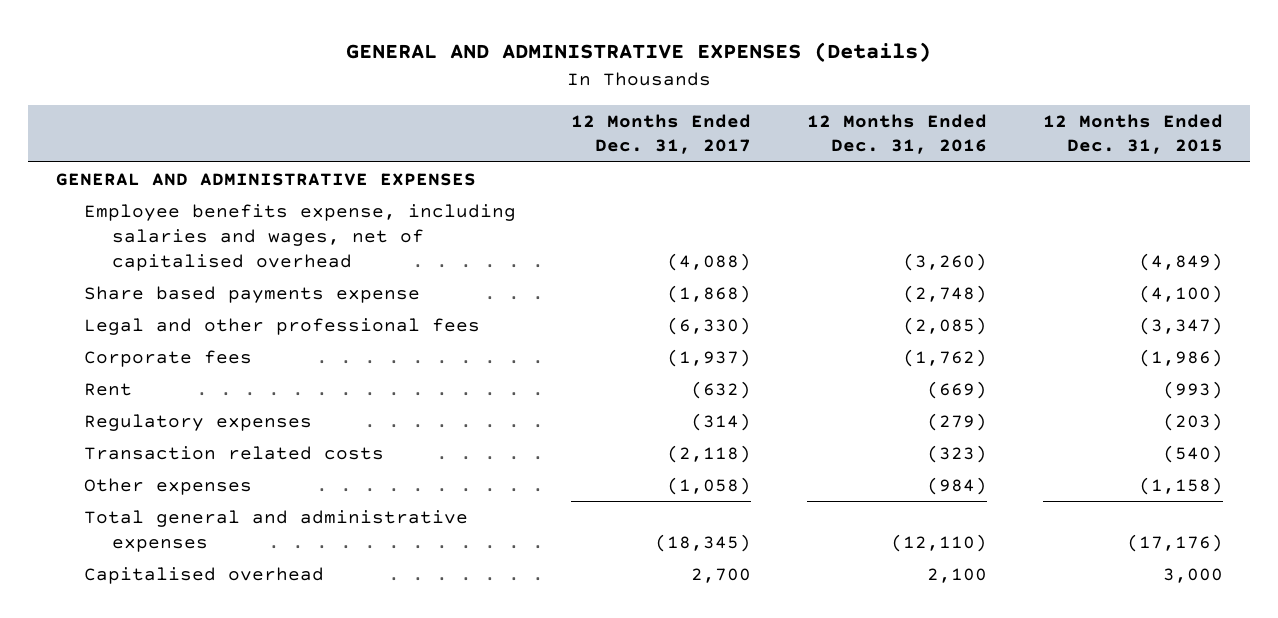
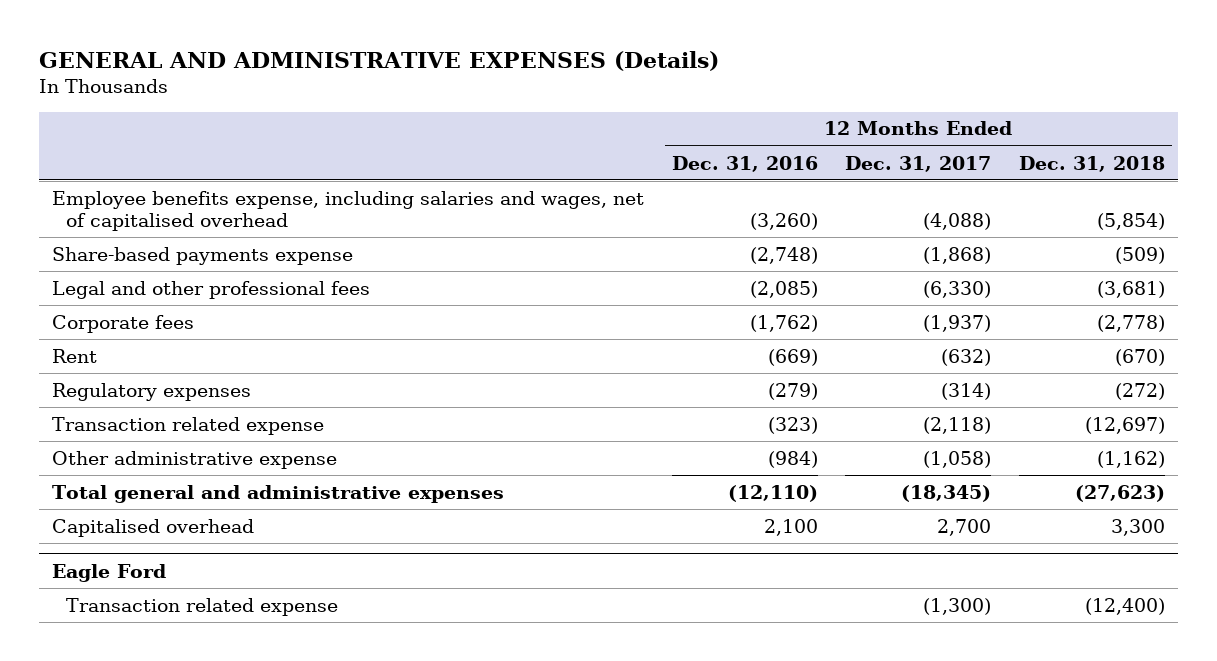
- | 12 Months Ended Dec. 31, 2017 | 12 Months Ended Dec. 31, 2016 | 12 Months Ended Dec. 31, 2015
+ | 12 Months Ended Dec. 31, 2016 | 12 Months Ended Dec. 31, 2017 | 12 Months Ended Dec. 31, 2018
- GENERAL AND ADMINISTRATIVE EXPENSES
- Share based payments expense | (1,868) | (2,748) | (4,100)
+ Share-based payments expense | (2,748) | (1,868) | (509)
- Transaction related costs | (2,118) | (323) | (540)
- Other expenses | (1,058) | (984) | (1,158)
+ Transaction related expense | (323) | (2,118) | (12,697)
+ Other administrative expense | (984) | (1,058) | (1,162)
+ Eagle Ford
+ Transaction related expense | | (1,300) | (12,400)

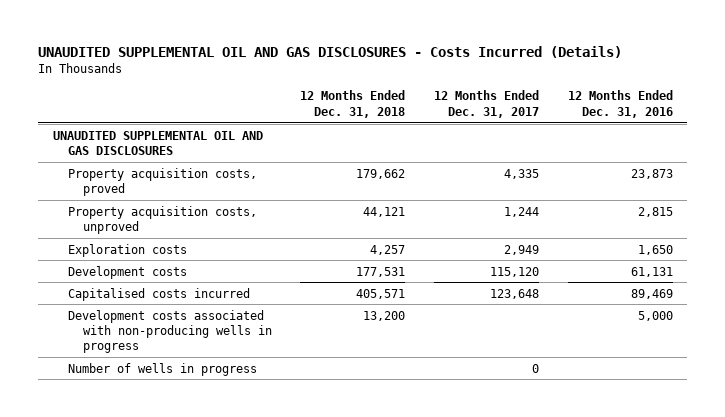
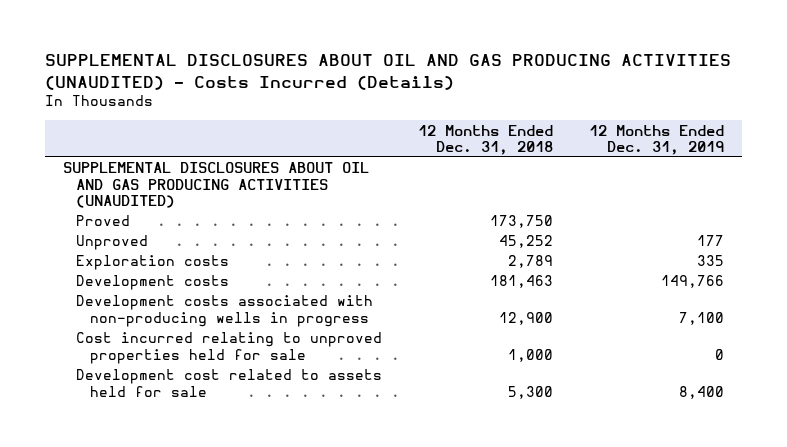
- UNAUDITED SUPPLEMENTAL OIL AND GAS DISCLOSURES - Costs Incurred (Details)
+ SUPPLEMENTAL DISCLOSURES ABOUT OIL AND GAS PRODUCING ACTIVITIES (UNAUDITED) - Costs Incurred (Details)
- | 12 Months Ended Dec. 31, 2018 | 12 Months Ended Dec. 31, 2017 | 12 Months Ended Dec. 31, 2016
+ | 12 Months Ended Dec. 31, 2018 | 12 Months Ended Dec. 31, 2019
- UNAUDITED SUPPLEMENTAL OIL AND GAS DISCLOSURES
- Property acquisition costs, proved | 179,662 | 4,335 | 23,873
- Property acquisition costs, unproved | 44,121 | 1,244 | 2,815
- Exploration costs | 4,257 | 2,949 | 1,650
- Development costs | 177,531 | 115,120 | 61,131
- Capitalised costs incurred | 405,571 | 123,648 | 89,469
- Development costs associated with non-producing wells in progress | 13,200 | | 5,000
- Number of wells in progress | | 0 |
+ SUPPLEMENTAL DISCLOSURES ABOUT OIL AND GAS PRODUCING ACTIVITIES (UNAUDITED)
+ Proved | 173,750 |
+ Unproved | 45,252 | 177
+ Exploration costs | 2,789 | 335
+ Development costs | 181,463 | 149,766
+ Development costs associated with non-producing wells in progress | 12,900 | 7,100
+ Cost incurred relating to unproved properties held for sale | 1,000 | 0
+ Development cost related to assets held for sale | 5,300 | 8,400

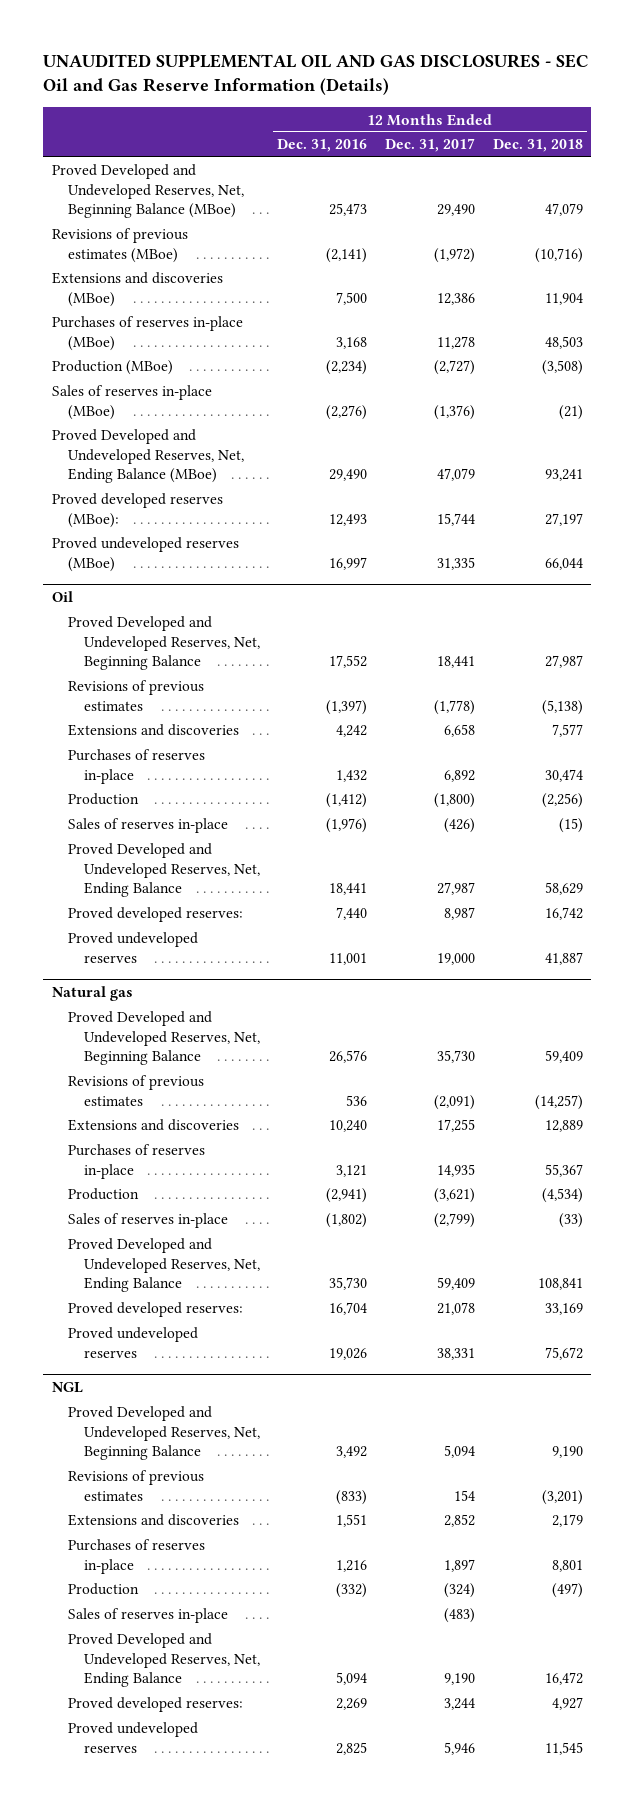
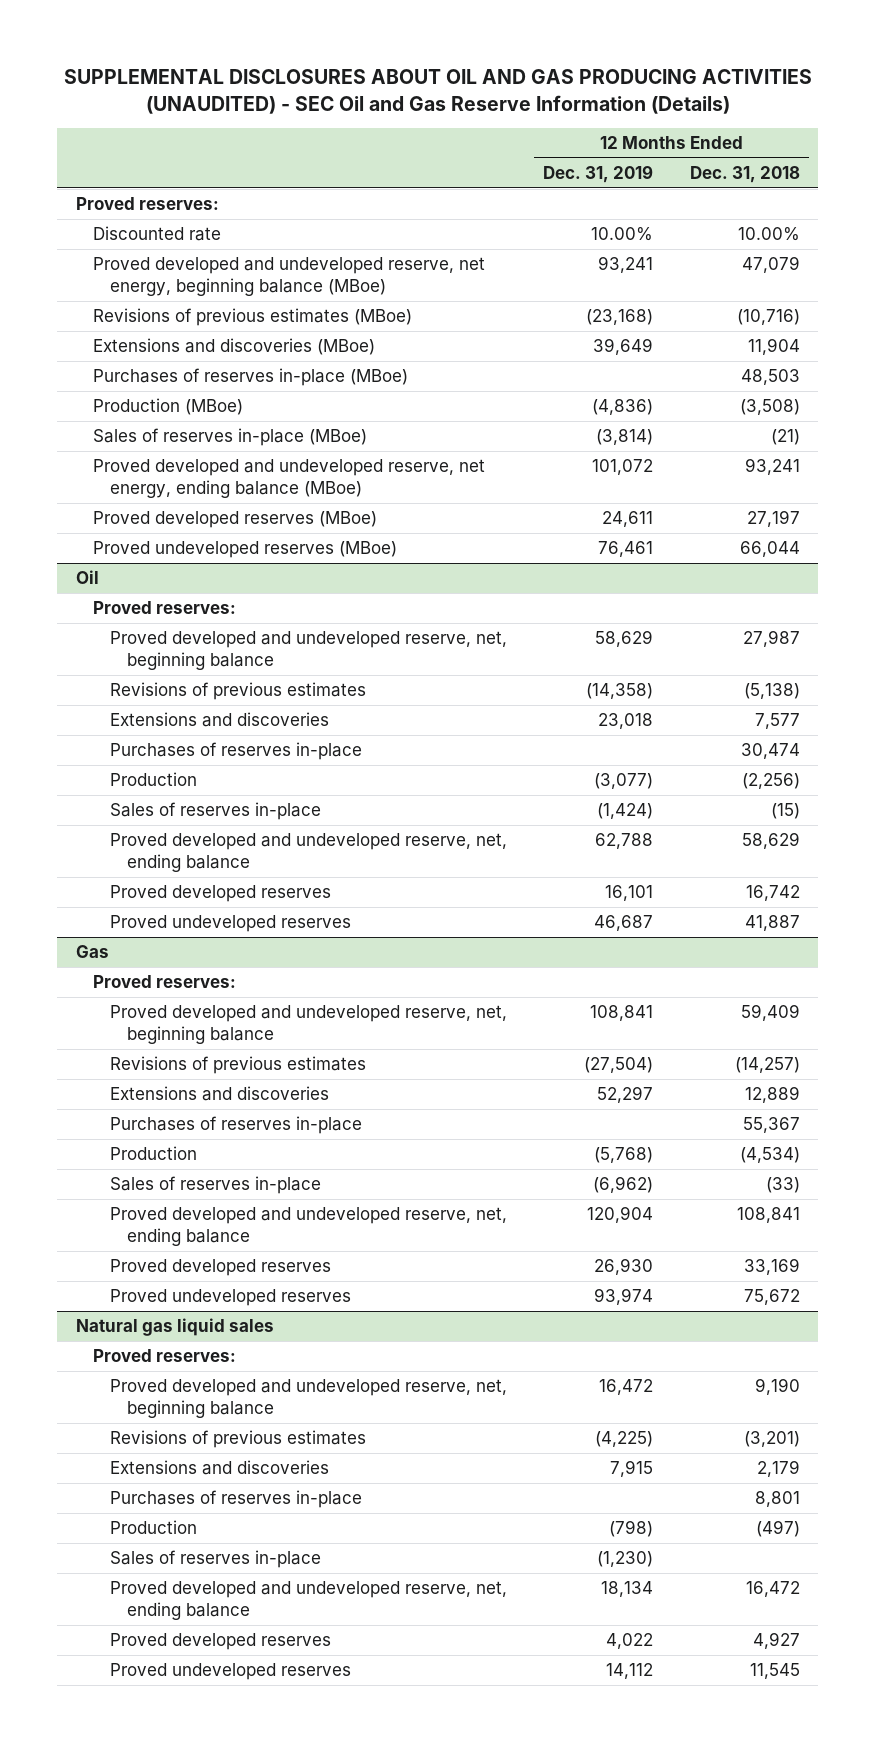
- UNAUDITED SUPPLEMENTAL OIL AND GAS DISCLOSURES - SEC Oil and Gas Reserve Information (Details)
+ SUPPLEMENTAL DISCLOSURES ABOUT OIL AND GAS PRODUCING ACTIVITIES (UNAUDITED) - SEC Oil and Gas Reserve Information (Details)
- | 12 Months Ended Dec. 31, 2016 | 12 Months Ended Dec. 31, 2017 | 12 Months Ended Dec. 31, 2018
+ | 12 Months Ended Dec. 31, 2019 | 12 Months Ended Dec. 31, 2018
- Proved Developed and Undeveloped Reserves, Net, Beginning Balance (MBoe) | 25,473 | 29,490 | 47,079
+ Proved reserves:
+ Discounted rate | 10.00% | 10.00%
+ Proved developed and undeveloped reserve, net energy, beginning balance (MBoe) | 93,241 | 47,079
- Proved Developed and Undeveloped Reserves, Net, Ending Balance (MBoe) | 29,490 | 47,079 | 93,241
- Proved developed reserves (MBoe): | 12,493 | 15,744 | 27,197
+ Proved developed and undeveloped reserve, net energy, ending balance (MBoe) | 101,072 | 93,241
+ Proved developed reserves (MBoe) | 24,611 | 27,197
@ Oil
- Proved Developed and Undeveloped Reserves, Net, Beginning Balance | 17,552 | 18,441 | 27,987
+ Proved reserves:
+ Proved developed and undeveloped reserve, net, beginning balance | 58,629 | 27,987
- Proved Developed and Undeveloped Reserves, Net, Ending Balance | 18,441 | 27,987 | 58,629
- Proved developed reserves: | 7,440 | 8,987 | 16,742
+ Proved developed and undeveloped reserve, net, ending balance | 62,788 | 58,629
+ Proved developed reserves | 16,101 | 16,742
- Natural gas
- Proved Developed and Undeveloped Reserves, Net, Beginning Balance | 26,576 | 35,730 | 59,409
+ Gas
+ Proved reserves:
+ Proved developed and undeveloped reserve, net, beginning balance | 108,841 | 59,409
- Proved Developed and Undeveloped Reserves, Net, Ending Balance | 35,730 | 59,409 | 108,841
- Proved developed reserves: | 16,704 | 21,078 | 33,169
+ Proved developed and undeveloped reserve, net, ending balance | 120,904 | 108,841
+ Proved developed reserves | 26,930 | 33,169
- NGL
- Proved Developed and Undeveloped Reserves, Net, Beginning Balance | 3,492 | 5,094 | 9,190
+ Natural gas liquid sales
+ Proved reserves:
+ Proved developed and undeveloped reserve, net, beginning balance | 16,472 | 9,190
- Proved Developed and Undeveloped Reserves, Net, Ending Balance | 5,094 | 9,190 | 16,472
- Proved developed reserves: | 2,269 | 3,244 | 4,927
+ Proved developed and undeveloped reserve, net, ending balance | 18,134 | 16,472
+ Proved developed reserves | 4,022 | 4,927

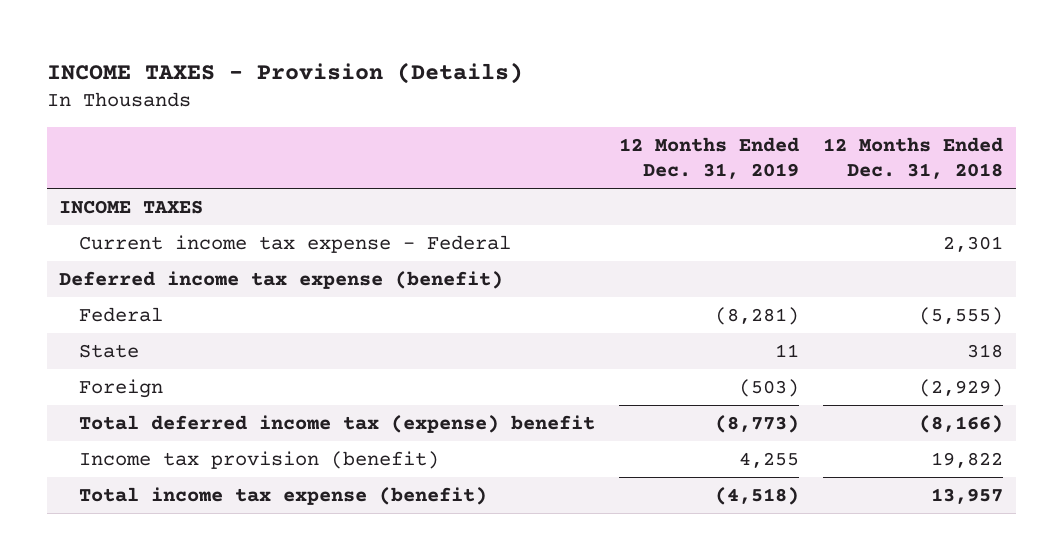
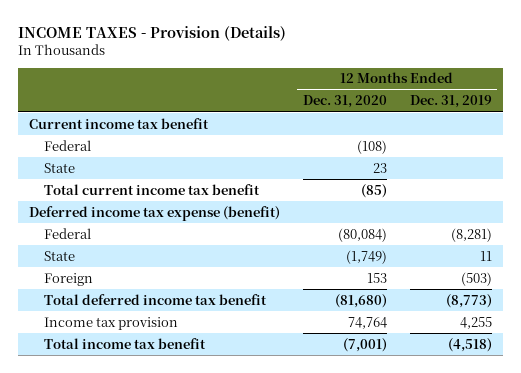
- | 12 Months Ended Dec. 31, 2019 | 12 Months Ended Dec. 31, 2018
+ | 12 Months Ended Dec. 31, 2020 | 12 Months Ended Dec. 31, 2019
- INCOME TAXES
- Current income tax expense - Federal | | 2,301
+ Current income tax benefit
+ Federal | (108) |
+ State | 23 |
+ Total current income tax benefit | (85) |
- Total deferred income tax (expense) benefit | (8,773) | (8,166)
- Income tax provision (benefit) | 4,255 | 19,822
- Total income tax expense (benefit) | (4,518) | 13,957
+ Total deferred income tax benefit | (81,680) | (8,773)
+ Income tax provision | 74,764 | 4,255
+ Total income tax benefit | (7,001) | (4,518)

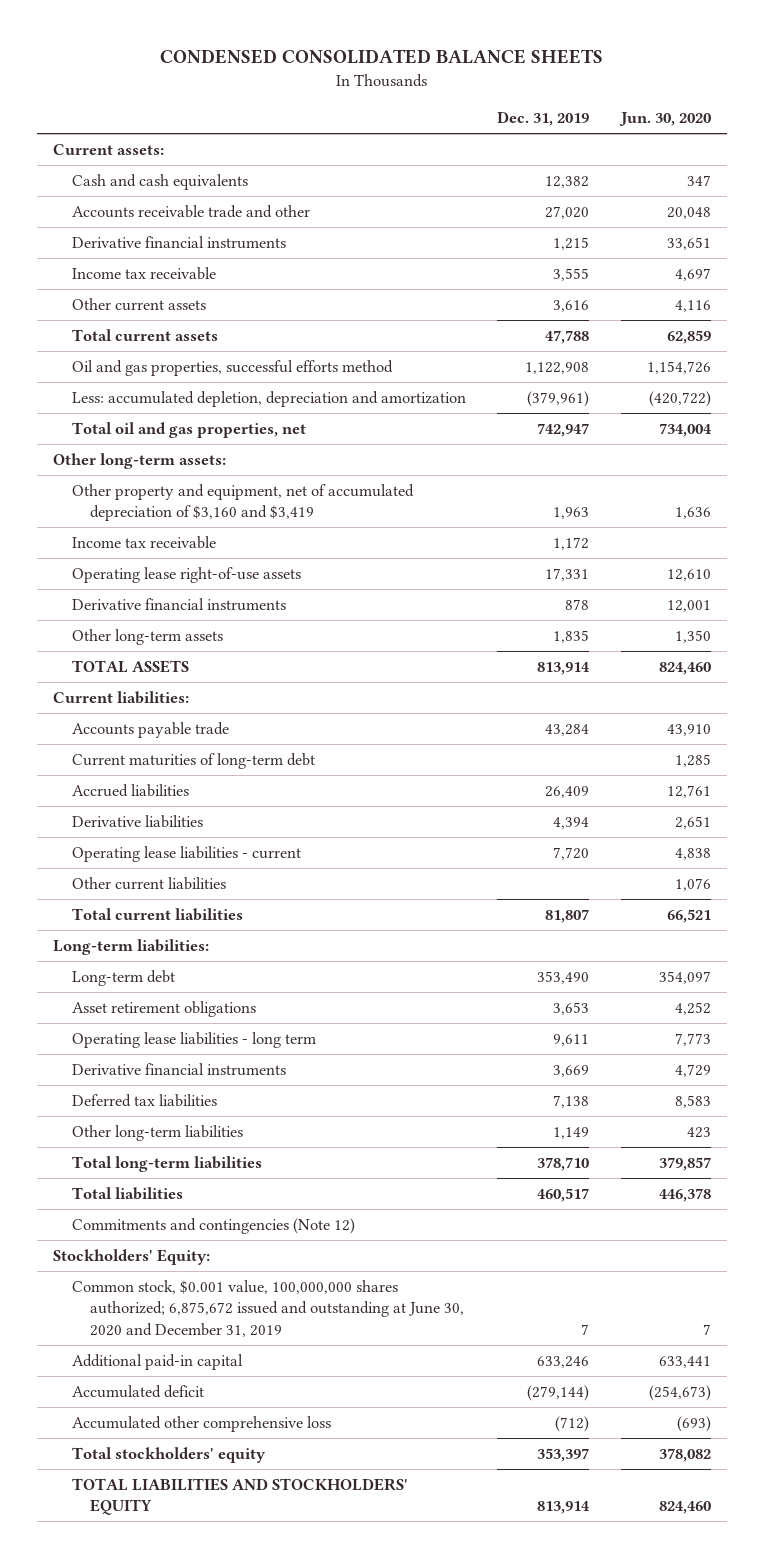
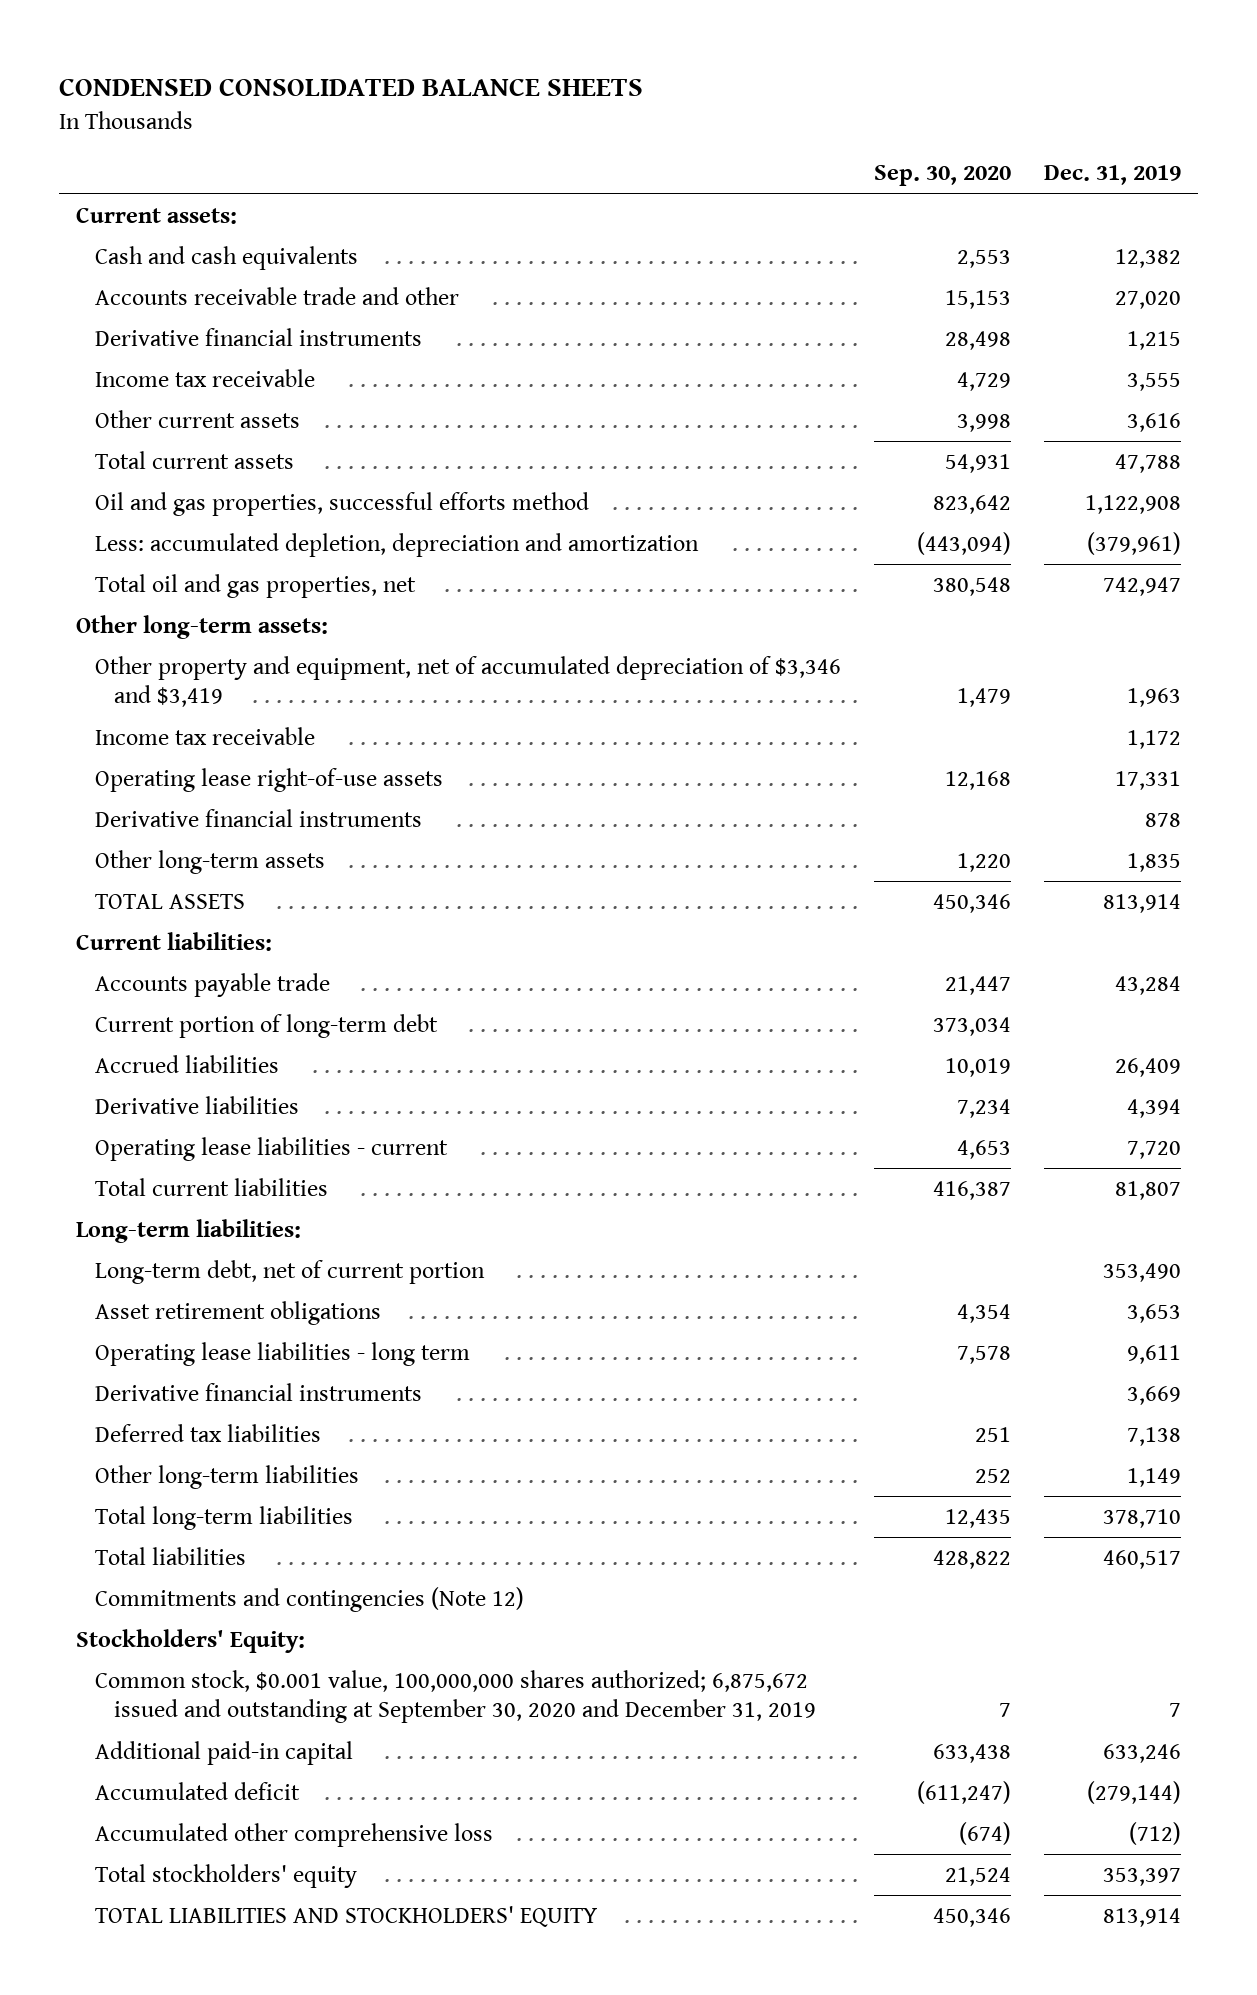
- | Dec. 31, 2019 | Jun. 30, 2020
+ | Sep. 30, 2020 | Dec. 31, 2019
- Other property and equipment, net of accumulated depreciation of $3,160 and $3,419 | 1,963 | 1,636
+ Other property and equipment, net of accumulated depreciation of $3,346 and $3,419 | 1,479 | 1,963
- Current maturities of long-term debt | | 1,285
+ Current portion of long-term debt | 373,034 |
- Other current liabilities | | 1,076
- Long-term debt | 353,490 | 354,097
+ Long-term debt, net of current portion | | 353,490
- Common stock, $0.001 value, 100,000,000 shares authorized; 6,875,672 issued and outstanding at June 30, 2020 and December 31, 2019 | 7 | 7
+ Common stock, $0.001 value, 100,000,000 shares authorized; 6,875,672 issued and outstanding at September 30, 2020 and December 31, 2019 | 7 | 7

